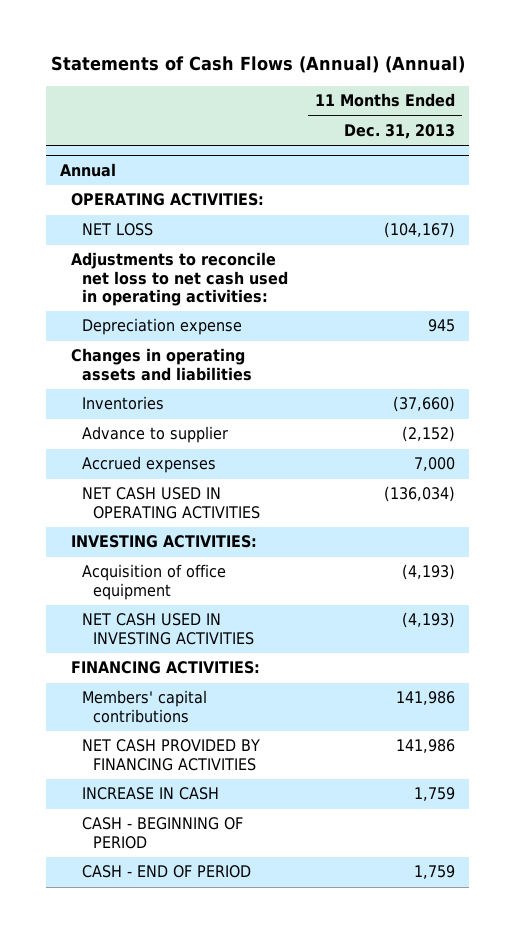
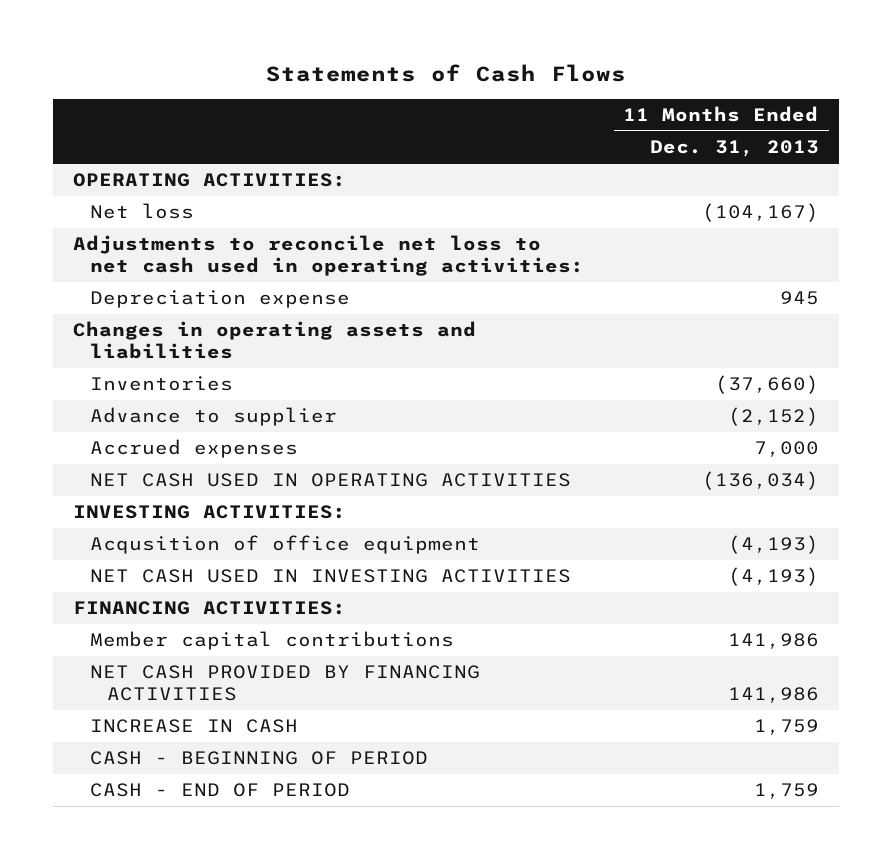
- Statements of Cash Flows (Annual) (Annual)
+ Statements of Cash Flows
- Annual
- NET LOSS | (104,167)
+ Net loss | (104,167)
- Acquisition of office equipment | (4,193)
+ Acqusition of office equipment | (4,193)
- Members' capital contributions | 141,986
+ Member capital contributions | 141,986

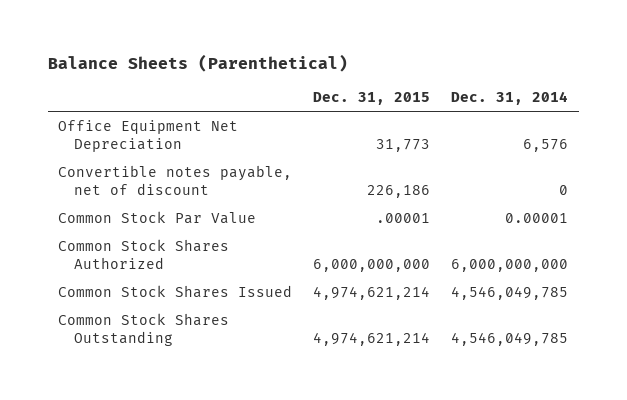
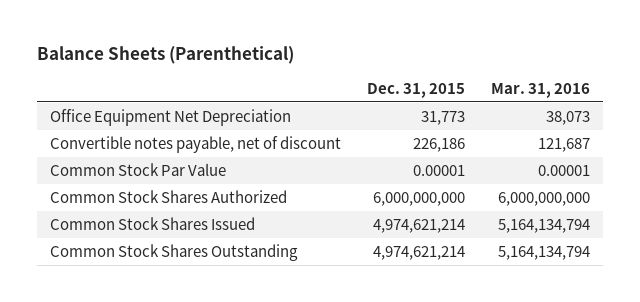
- | Dec. 31, 2015 | Dec. 31, 2014
+ | Dec. 31, 2015 | Mar. 31, 2016
- Common Stock Par Value | .00001 | 0.00001
+ Common Stock Par Value | 0.00001 | 0.00001

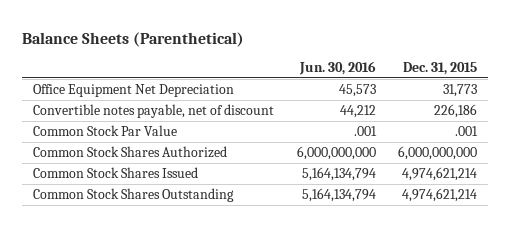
- | Dec. 31, 2015 | Mar. 31, 2016
+ | Jun. 30, 2016 | Dec. 31, 2015
- Common Stock Par Value | 0.00001 | 0.00001
+ Common Stock Par Value | .001 | .001

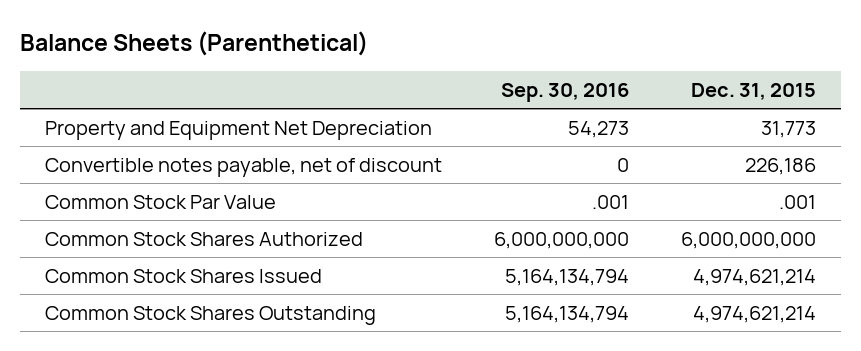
- | Jun. 30, 2016 | Dec. 31, 2015
+ | Sep. 30, 2016 | Dec. 31, 2015
- Office Equipment Net Depreciation | 45,573 | 31,773
+ Property and Equipment Net Depreciation | 54,273 | 31,773

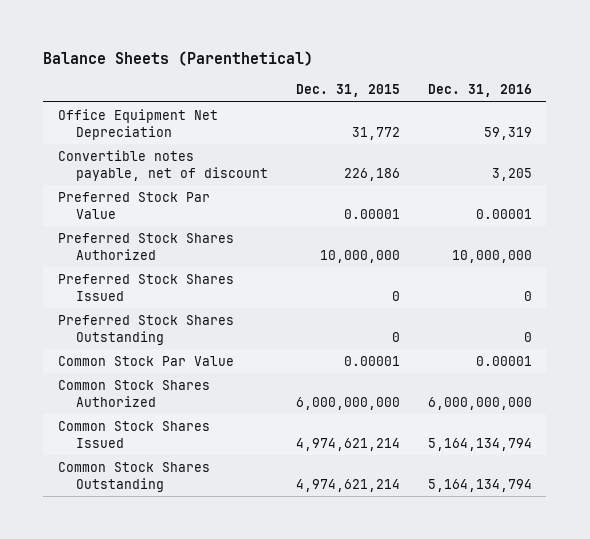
- | Sep. 30, 2016 | Dec. 31, 2015
+ | Dec. 31, 2015 | Dec. 31, 2016
- Property and Equipment Net Depreciation | 54,273 | 31,773
+ Office Equipment Net Depreciation | 31,772 | 59,319
- Common Stock Par Value | .001 | .001
+ Preferred Stock Par Value | 0.00001 | 0.00001
+ Preferred Stock Shares Authorized | 10,000,000 | 10,000,000
+ Preferred Stock Shares Issued | 0 | 0
+ Preferred Stock Shares Outstanding | 0 | 0
+ Common Stock Par Value | 0.00001 | 0.00001

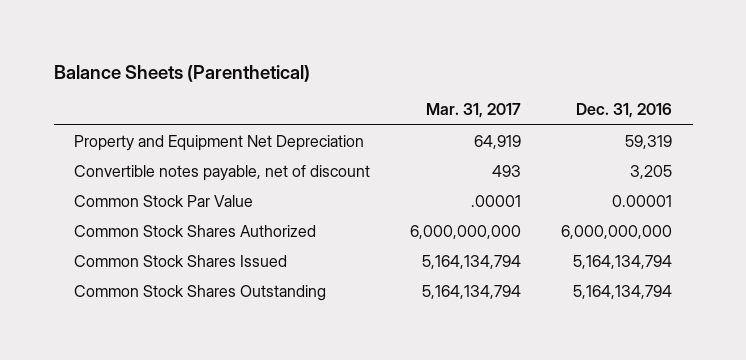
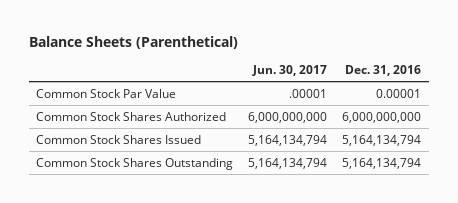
- | Mar. 31, 2017 | Dec. 31, 2016
+ | Jun. 30, 2017 | Dec. 31, 2016
- Property and Equipment Net Depreciation | 64,919 | 59,319
- Convertible notes payable, net of discount | 493 | 3,205

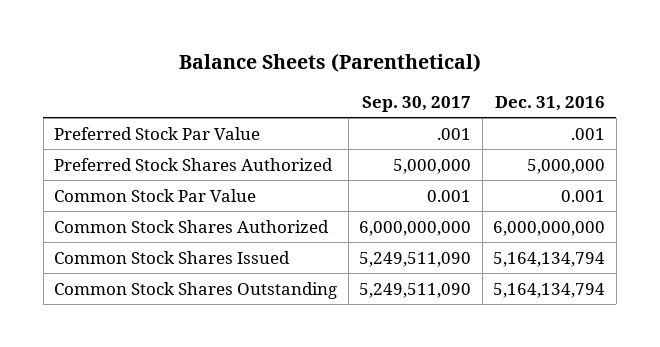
- | Jun. 30, 2017 | Dec. 31, 2016
+ | Sep. 30, 2017 | Dec. 31, 2016
- Common Stock Par Value | .00001 | 0.00001
+ Preferred Stock Par Value | .001 | .001
+ Preferred Stock Shares Authorized | 5,000,000 | 5,000,000
+ Common Stock Par Value | 0.001 | 0.001

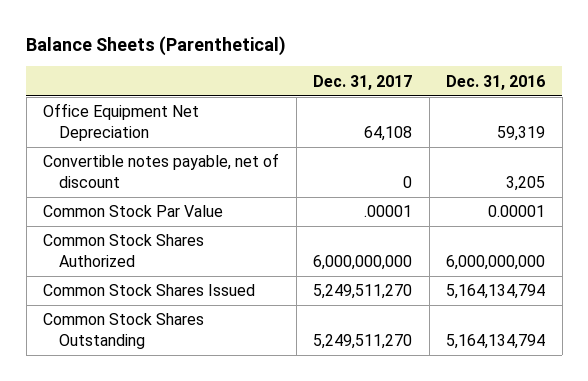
- | Sep. 30, 2017 | Dec. 31, 2016
+ | Dec. 31, 2017 | Dec. 31, 2016
- Preferred Stock Par Value | .001 | .001
- Preferred Stock Shares Authorized | 5,000,000 | 5,000,000
- Common Stock Par Value | 0.001 | 0.001
+ Office Equipment Net Depreciation | 64,108 | 59,319
+ Convertible notes payable, net of discount | 0 | 3,205
+ Common Stock Par Value | .00001 | 0.00001

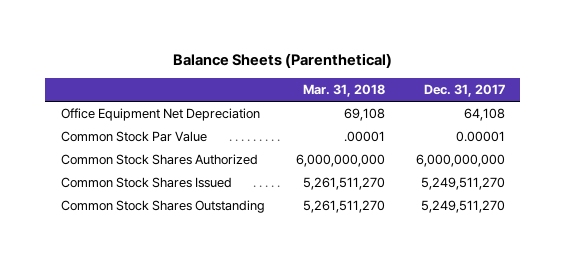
- | Dec. 31, 2017 | Dec. 31, 2016
+ | Mar. 31, 2018 | Dec. 31, 2017
- Convertible notes payable, net of discount | 0 | 3,205
- Common Stock Par Value | .00001 | 0.00001
+ Common Stock Par Value | .00001 | 0.00001

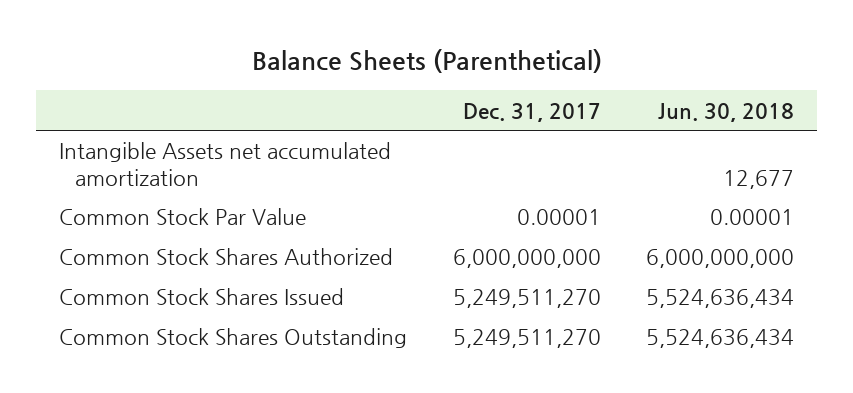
- | Mar. 31, 2018 | Dec. 31, 2017
+ | Dec. 31, 2017 | Jun. 30, 2018
- Office Equipment Net Depreciation | 69,108 | 64,108
+ Intangible Assets net accumulated amortization | | 12,677

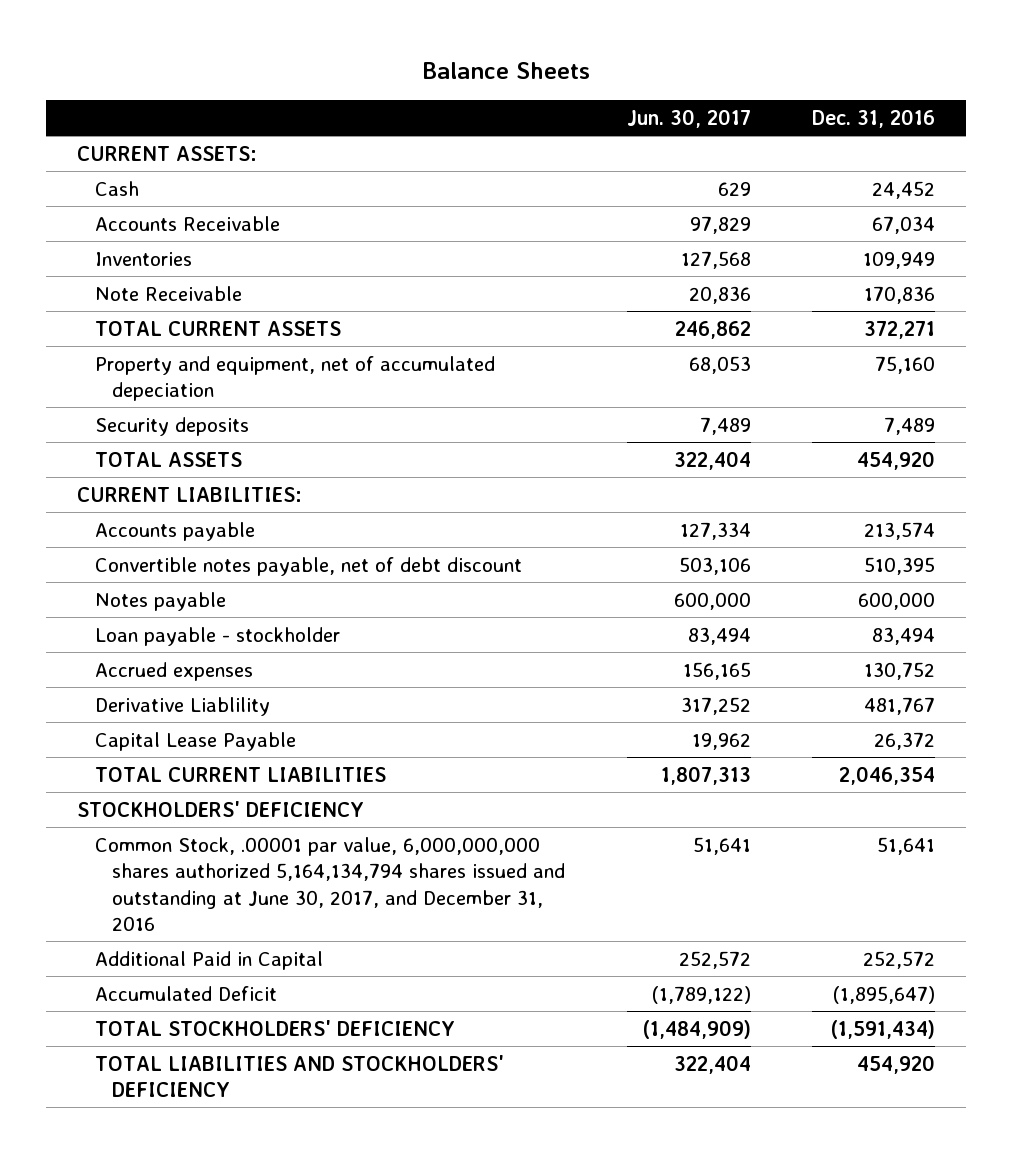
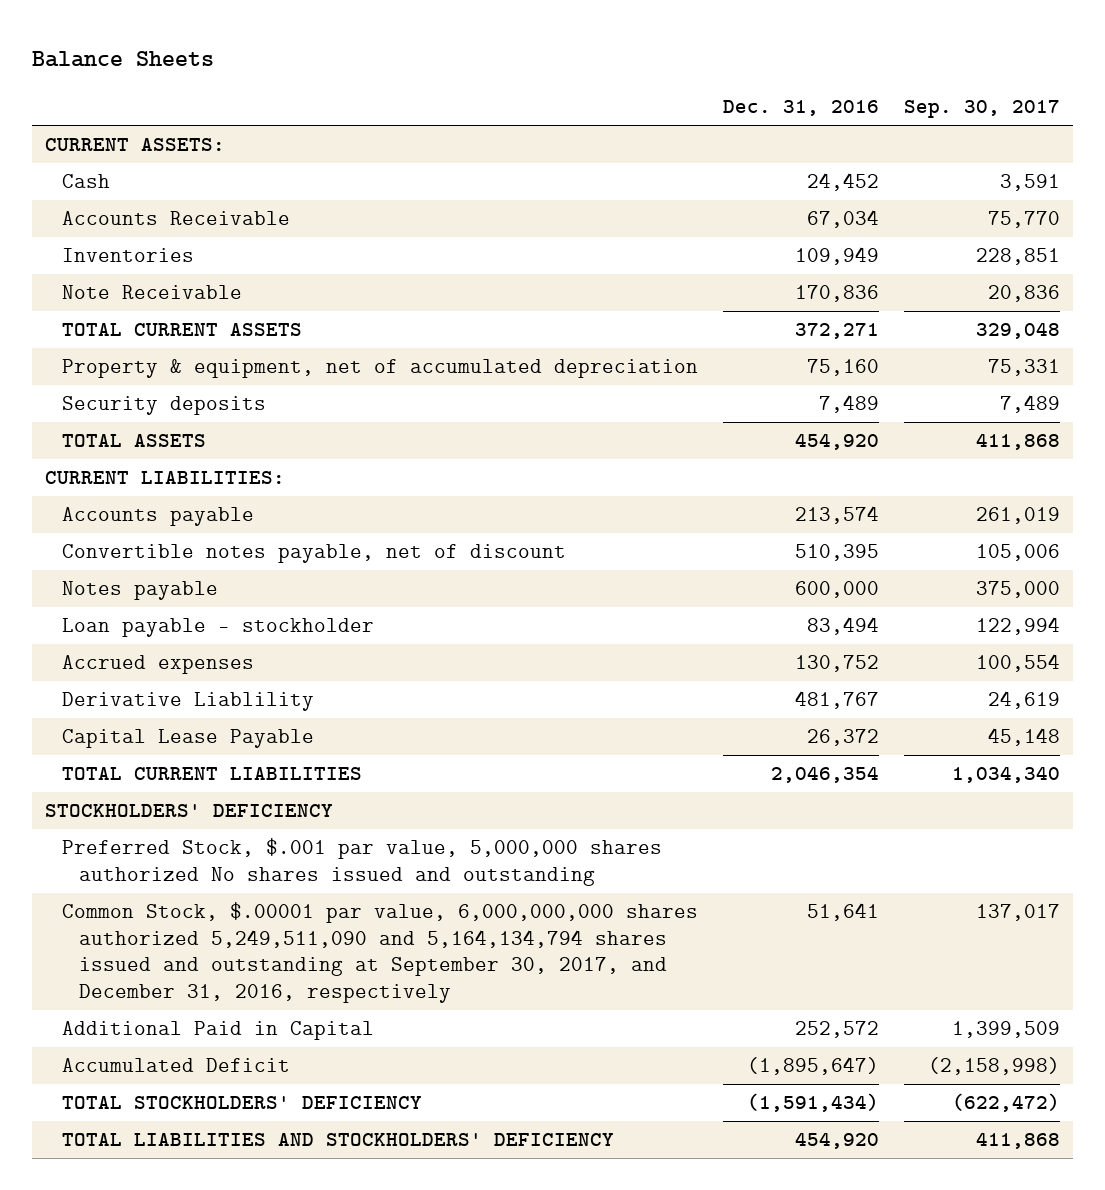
- | Jun. 30, 2017 | Dec. 31, 2016
+ | Dec. 31, 2016 | Sep. 30, 2017
- Property and equipment, net of accumulated depeciation | 68,053 | 75,160
+ Property & equipment, net of accumulated depreciation | 75,160 | 75,331
- Convertible notes payable, net of debt discount | 503,106 | 510,395
+ Convertible notes payable, net of discount | 510,395 | 105,006
- Common Stock, .00001 par value, 6,000,000,000 shares authorized 5,164,134,794 shares issued and outstanding at June 30, 2017, and December 31, 2016 | 51,641 | 51,641
+ Preferred Stock, $.001 par value, 5,000,000 shares authorized No shares issued and outstanding
+ Common Stock, $.00001 par value, 6,000,000,000 shares authorized 5,249,511,090 and 5,164,134,794 shares issued and outstanding at September 30, 2017, and December 31, 2016, respectively | 51,641 | 137,017

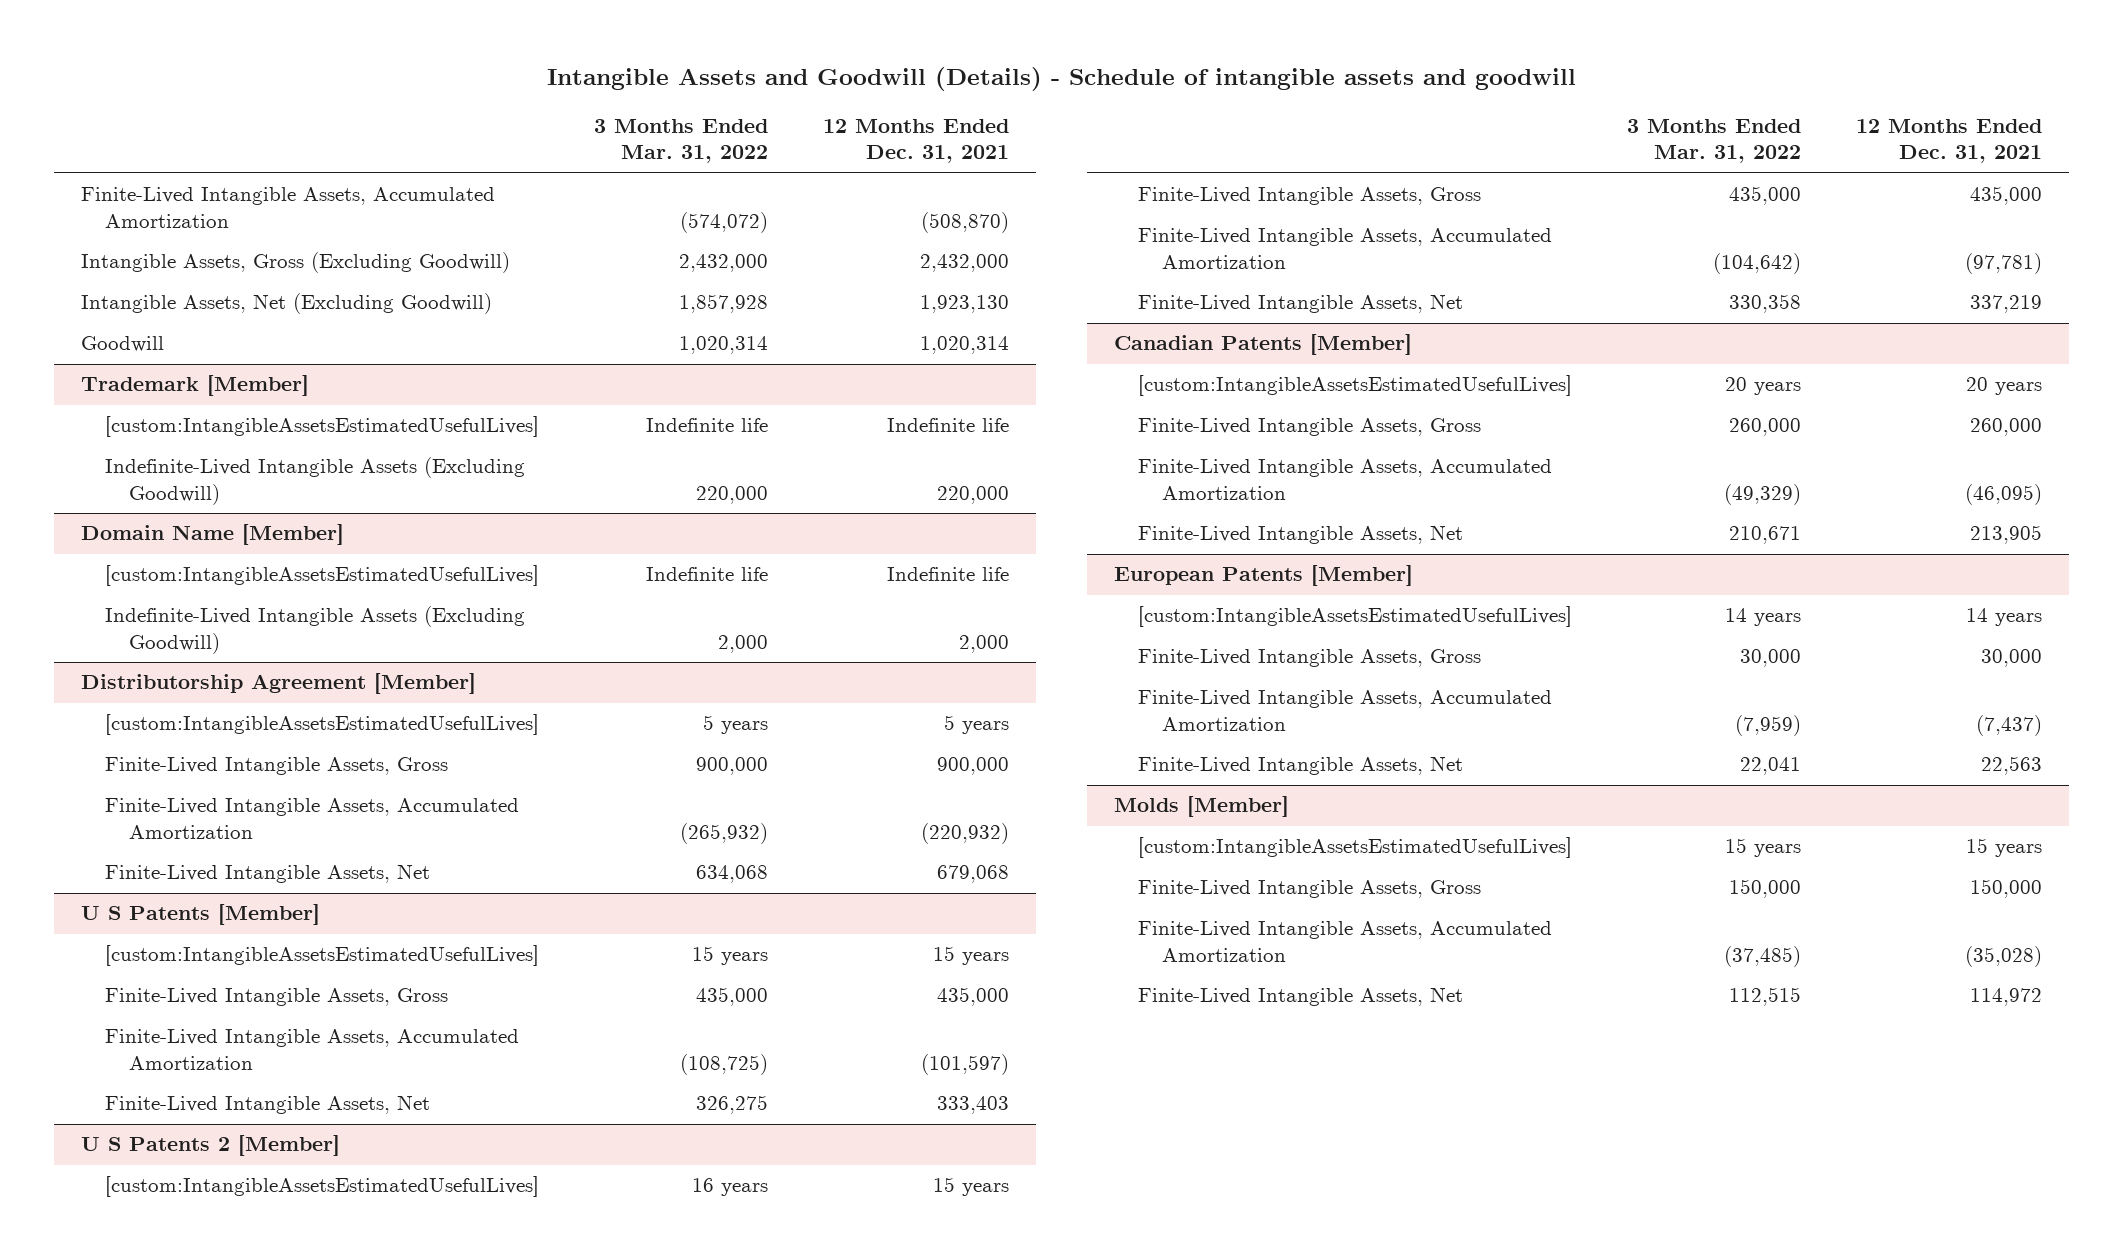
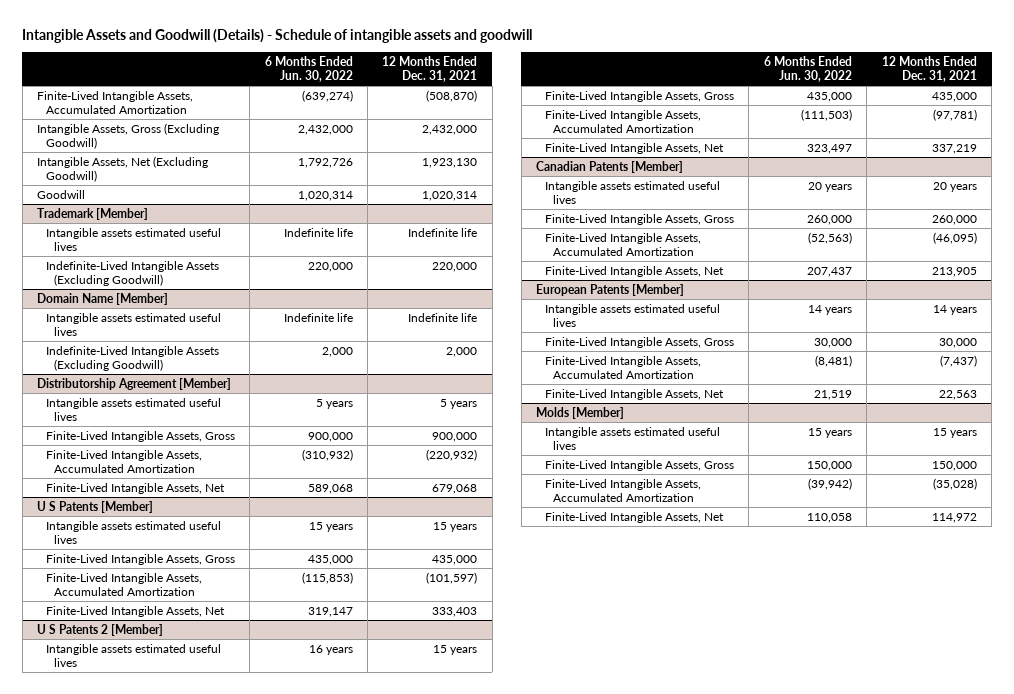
- | 3 Months Ended Mar. 31, 2022 | 12 Months Ended Dec. 31, 2021
+ | 6 Months Ended Jun. 30, 2022 | 12 Months Ended Dec. 31, 2021
@ Trademark [Member]
- [custom:IntangibleAssetsEstimatedUsefulLives] | Indefinite life | Indefinite life
+ Intangible assets estimated useful lives | Indefinite life | Indefinite life
@ Domain Name [Member]
- [custom:IntangibleAssetsEstimatedUsefulLives] | Indefinite life | Indefinite life
+ Intangible assets estimated useful lives | Indefinite life | Indefinite life
@ Distributorship Agreement [Member]
- [custom:IntangibleAssetsEstimatedUsefulLives] | 5 years | 5 years
+ Intangible assets estimated useful lives | 5 years | 5 years
@ U S Patents [Member]
- [custom:IntangibleAssetsEstimatedUsefulLives] | 15 years | 15 years
+ Intangible assets estimated useful lives | 15 years | 15 years
@ U S Patents 2 [Member]
- [custom:IntangibleAssetsEstimatedUsefulLives] | 16 years | 15 years
+ Intangible assets estimated useful lives | 16 years | 15 years
@ Canadian Patents [Member]
- [custom:IntangibleAssetsEstimatedUsefulLives] | 20 years | 20 years
+ Intangible assets estimated useful lives | 20 years | 20 years
@ European Patents [Member]
- [custom:IntangibleAssetsEstimatedUsefulLives] | 14 years | 14 years
+ Intangible assets estimated useful lives | 14 years | 14 years
@ Molds [Member]
- [custom:IntangibleAssetsEstimatedUsefulLives] | 15 years | 15 years
+ Intangible assets estimated useful lives | 15 years | 15 years

